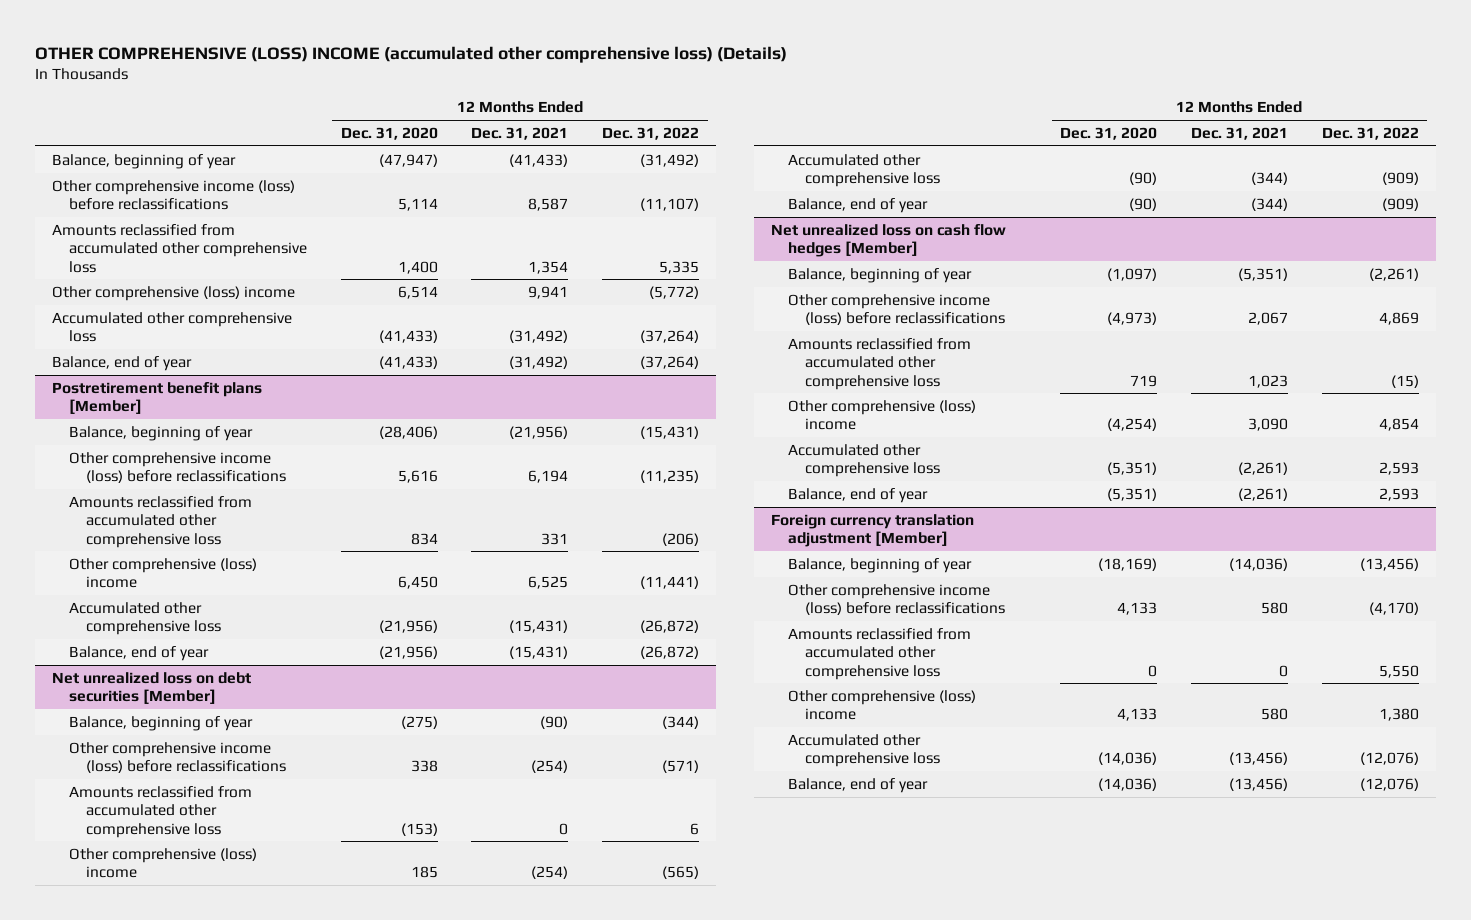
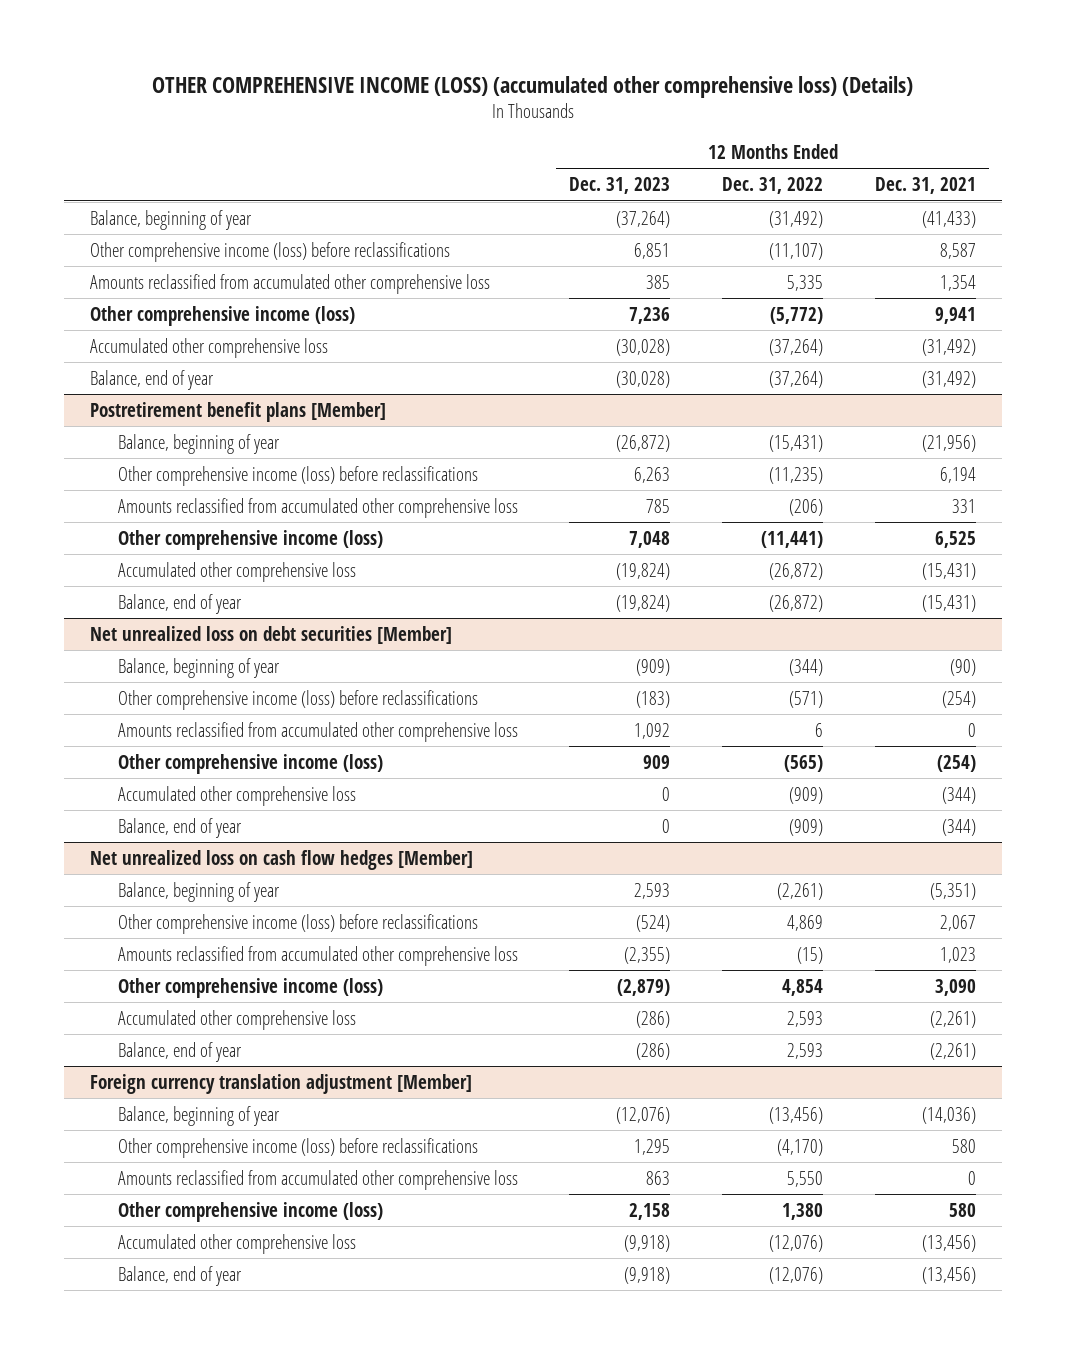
- OTHER COMPREHENSIVE (LOSS) INCOME (accumulated other comprehensive loss) (Details)
+ OTHER COMPREHENSIVE INCOME (LOSS) (accumulated other comprehensive loss) (Details)
- | 12 Months Ended Dec. 31, 2020 | 12 Months Ended Dec. 31, 2021 | 12 Months Ended Dec. 31, 2022
+ | 12 Months Ended Dec. 31, 2023 | 12 Months Ended Dec. 31, 2022 | 12 Months Ended Dec. 31, 2021
- Other comprehensive (loss) income | 6,514 | 9,941 | (5,772)
+ Other comprehensive income (loss) | 7,236 | (5,772) | 9,941
@ Postretirement benefit plans [Member]
- Other comprehensive (loss) income | 6,450 | 6,525 | (11,441)
+ Other comprehensive income (loss) | 7,048 | (11,441) | 6,525
@ Net unrealized loss on debt securities [Member]
- Other comprehensive (loss) income | 185 | (254) | (565)
+ Other comprehensive income (loss) | 909 | (565) | (254)
@ Net unrealized loss on cash flow hedges [Member]
- Other comprehensive (loss) income | (4,254) | 3,090 | 4,854
+ Other comprehensive income (loss) | (2,879) | 4,854 | 3,090
@ Foreign currency translation adjustment [Member]
- Other comprehensive (loss) income | 4,133 | 580 | 1,380
+ Other comprehensive income (loss) | 2,158 | 1,380 | 580

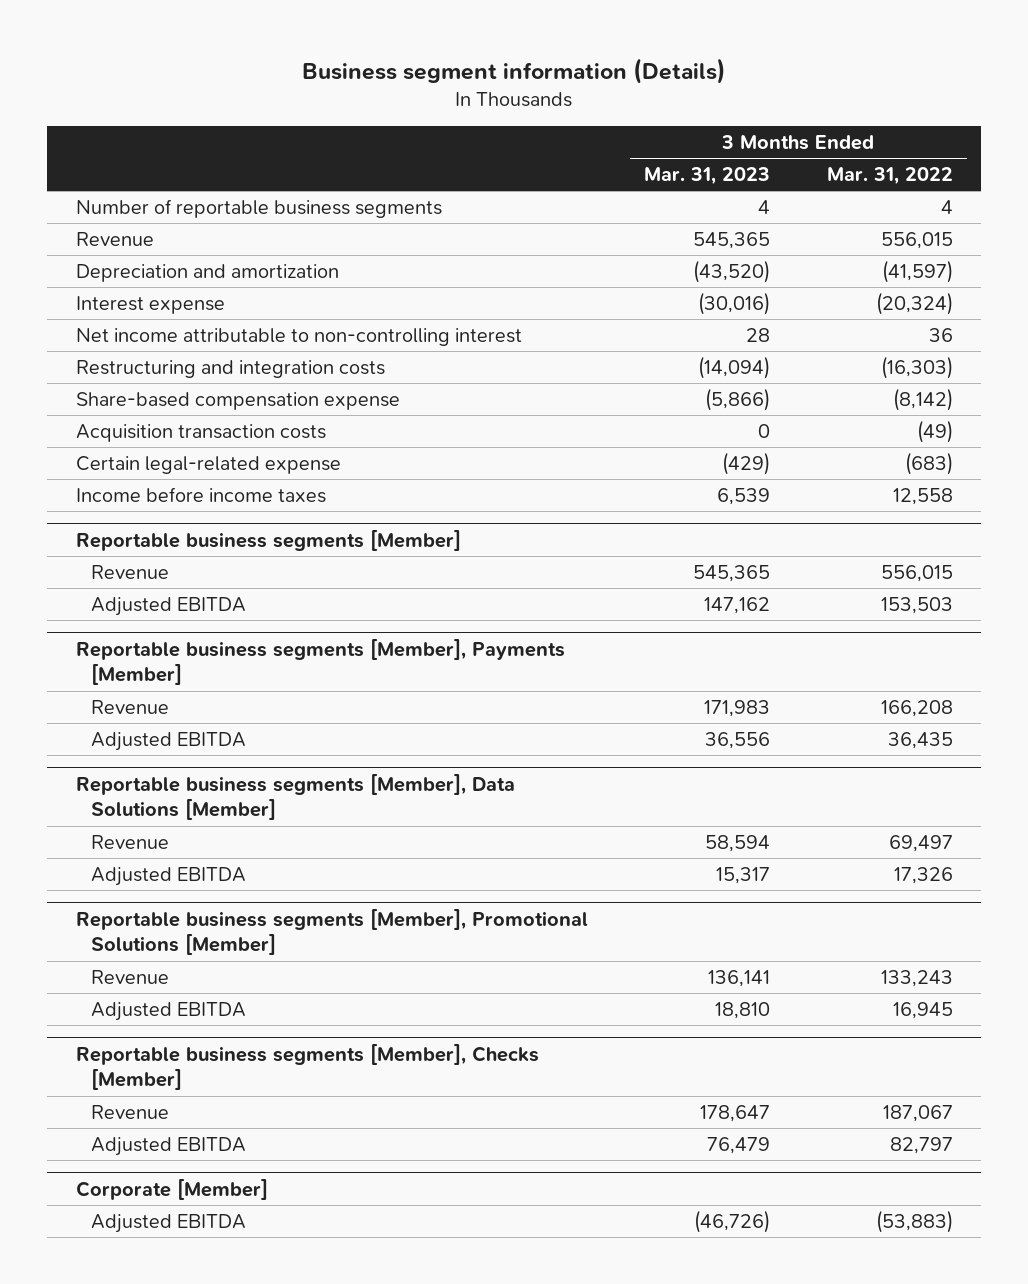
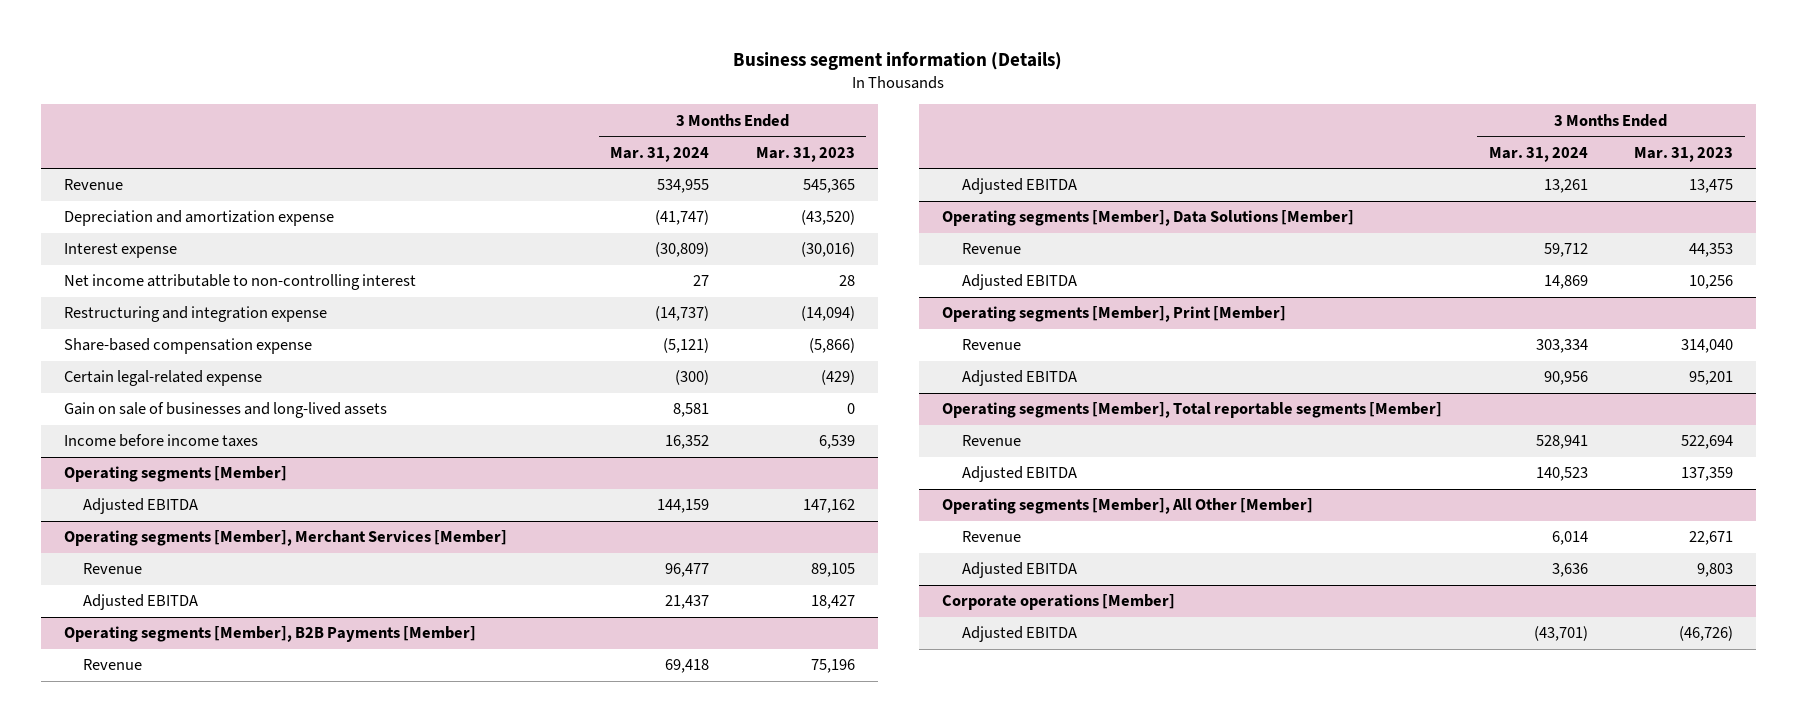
- | 3 Months Ended Mar. 31, 2023 | 3 Months Ended Mar. 31, 2022
+ | 3 Months Ended Mar. 31, 2024 | 3 Months Ended Mar. 31, 2023
- Number of reportable business segments | 4 | 4
- Depreciation and amortization | (43,520) | (41,597)
+ Depreciation and amortization expense | (41,747) | (43,520)
- Restructuring and integration costs | (14,094) | (16,303)
+ Restructuring and integration expense | (14,737) | (14,094)
- Acquisition transaction costs | 0 | (49)
+ Gain on sale of businesses and long-lived assets | 8,581 | 0
- Reportable business segments [Member]
- Revenue | 545,365 | 556,015
+ Operating segments [Member]
- Reportable business segments [Member], Payments [Member]
- Revenue | 171,983 | 166,208
- Adjusted EBITDA | 36,556 | 36,435
- Reportable business segments [Member], Data Solutions [Member]
- Revenue | 58,594 | 69,497
- Adjusted EBITDA | 15,317 | 17,326
- Reportable business segments [Member], Promotional Solutions [Member]
- Revenue | 136,141 | 133,243
- Adjusted EBITDA | 18,810 | 16,945
- Reportable business segments [Member], Checks [Member]
- Revenue | 178,647 | 187,067
- Adjusted EBITDA | 76,479 | 82,797
- Corporate [Member]
+ Operating segments [Member], Merchant Services [Member]
+ Revenue | 96,477 | 89,105
+ Adjusted EBITDA | 21,437 | 18,427
+ Operating segments [Member], B2B Payments [Member]
+ Revenue | 69,418 | 75,196
+ Adjusted EBITDA | 13,261 | 13,475
+ Operating segments [Member], Data Solutions [Member]
+ Revenue | 59,712 | 44,353
+ Adjusted EBITDA | 14,869 | 10,256
+ Operating segments [Member], Print [Member]
+ Revenue | 303,334 | 314,040
+ Adjusted EBITDA | 90,956 | 95,201
+ Operating segments [Member], Total reportable segments [Member]
+ Revenue | 528,941 | 522,694
+ Adjusted EBITDA | 140,523 | 137,359
+ Operating segments [Member], All Other [Member]
+ Revenue | 6,014 | 22,671
+ Adjusted EBITDA | 3,636 | 9,803
+ Corporate operations [Member]

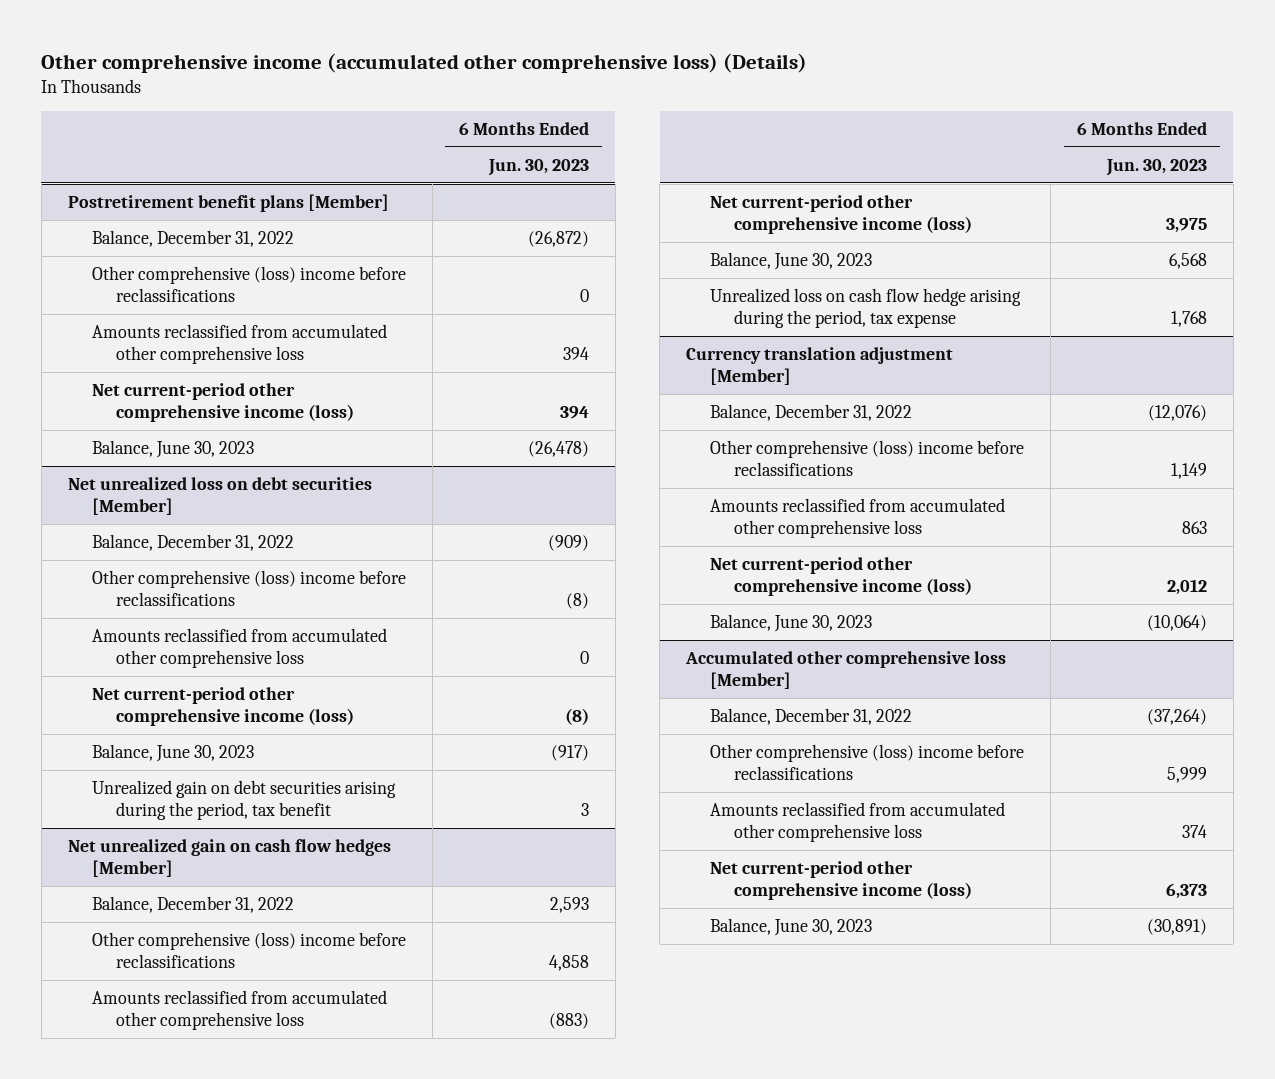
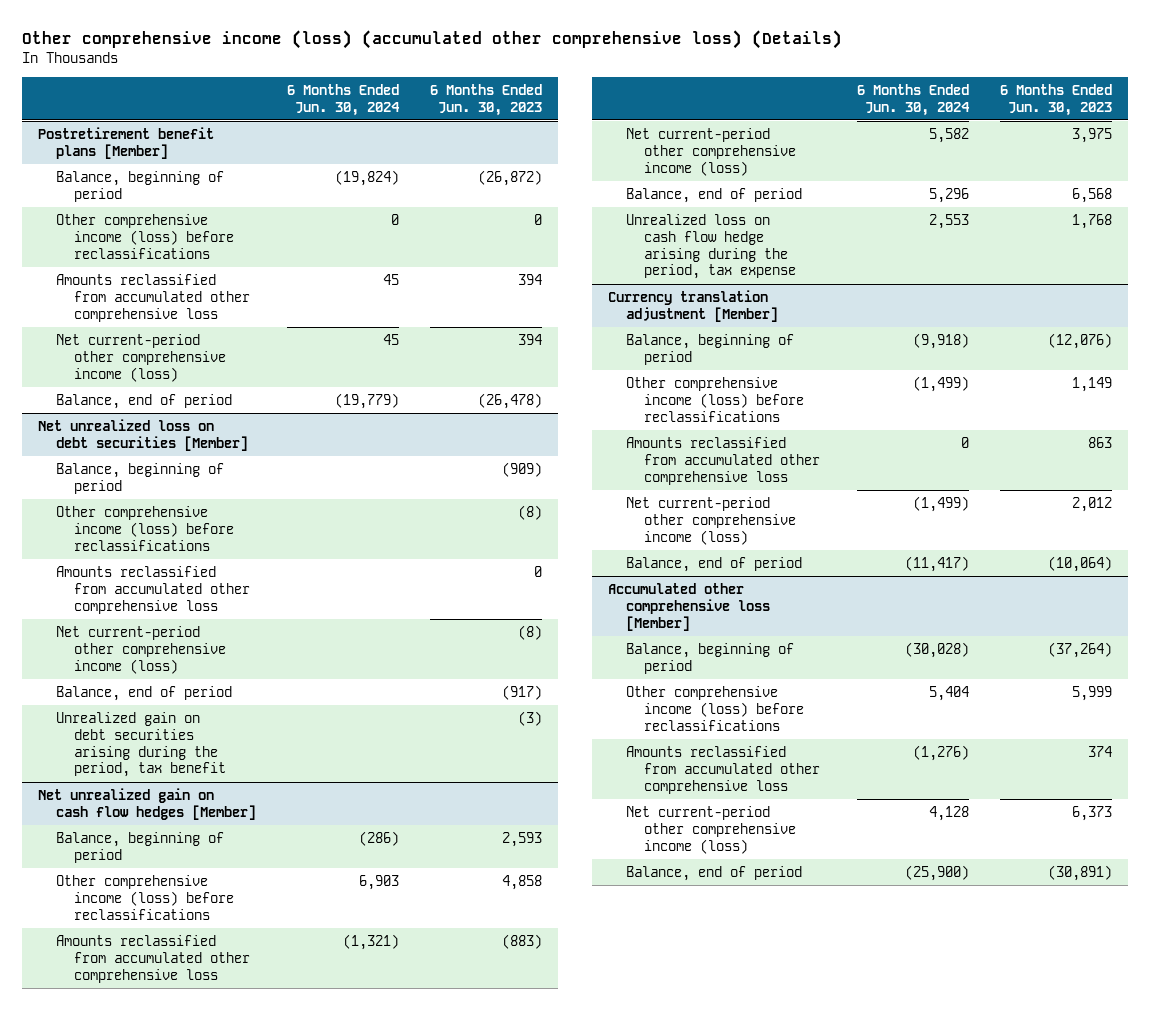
- Other comprehensive income (accumulated other comprehensive loss) (Details)
+ Other comprehensive income (loss) (accumulated other comprehensive loss) (Details)
- | 6 Months Ended Jun. 30, 2023
+ | 6 Months Ended Jun. 30, 2024 | 6 Months Ended Jun. 30, 2023
@ Postretirement benefit plans [Member]
- Balance, December 31, 2022 | (26,872)
- Other comprehensive (loss) income before reclassifications | 0
+ Balance, beginning of period | (19,824) | (26,872)
+ Other comprehensive income (loss) before reclassifications | 0 | 0
- Balance, June 30, 2023 | (26,478)
+ Balance, end of period | (19,779) | (26,478)
@ Net unrealized loss on debt securities [Member]
- Balance, December 31, 2022 | (909)
- Other comprehensive (loss) income before reclassifications | (8)
+ Balance, beginning of period | | (909)
+ Other comprehensive income (loss) before reclassifications | | (8)
- Balance, June 30, 2023 | (917)
- Unrealized gain on debt securities arising during the period, tax benefit | 3
+ Balance, end of period | | (917)
+ Unrealized gain on debt securities arising during the period, tax benefit | | (3)
@ Net unrealized gain on cash flow hedges [Member]
- Balance, December 31, 2022 | 2,593
- Other comprehensive (loss) income before reclassifications | 4,858
+ Balance, beginning of period | (286) | 2,593
+ Other comprehensive income (loss) before reclassifications | 6,903 | 4,858
- Balance, June 30, 2023 | 6,568
+ Balance, end of period | 5,296 | 6,568
@ Currency translation adjustment [Member]
- Balance, December 31, 2022 | (12,076)
- Other comprehensive (loss) income before reclassifications | 1,149
+ Balance, beginning of period | (9,918) | (12,076)
+ Other comprehensive income (loss) before reclassifications | (1,499) | 1,149
- Balance, June 30, 2023 | (10,064)
+ Balance, end of period | (11,417) | (10,064)
@ Accumulated other comprehensive loss [Member]
- Balance, December 31, 2022 | (37,264)
- Other comprehensive (loss) income before reclassifications | 5,999
+ Balance, beginning of period | (30,028) | (37,264)
+ Other comprehensive income (loss) before reclassifications | 5,404 | 5,999
- Balance, June 30, 2023 | (30,891)
+ Balance, end of period | (25,900) | (30,891)

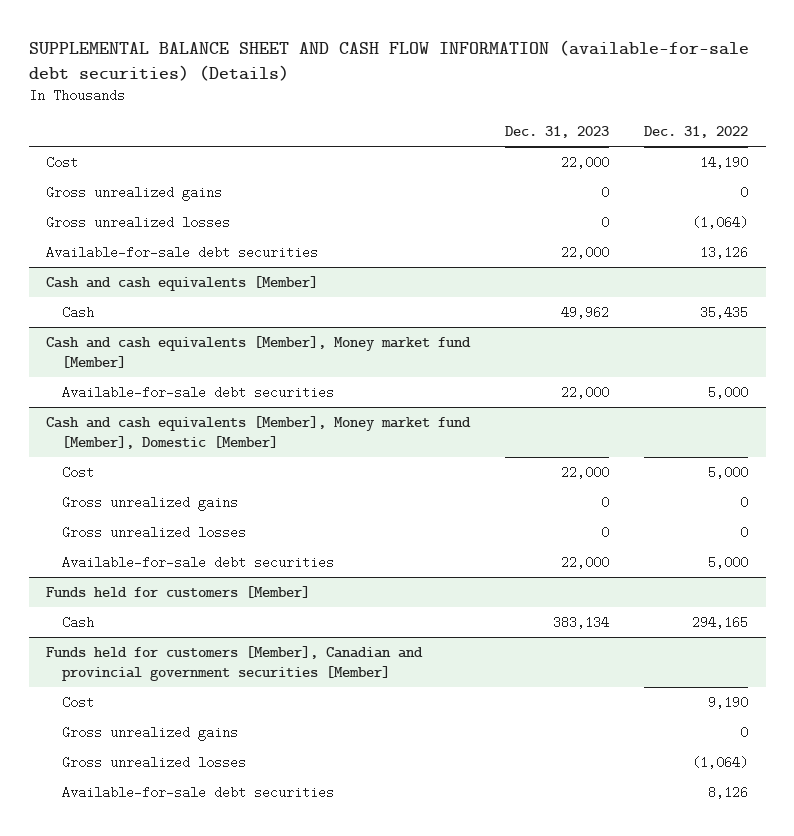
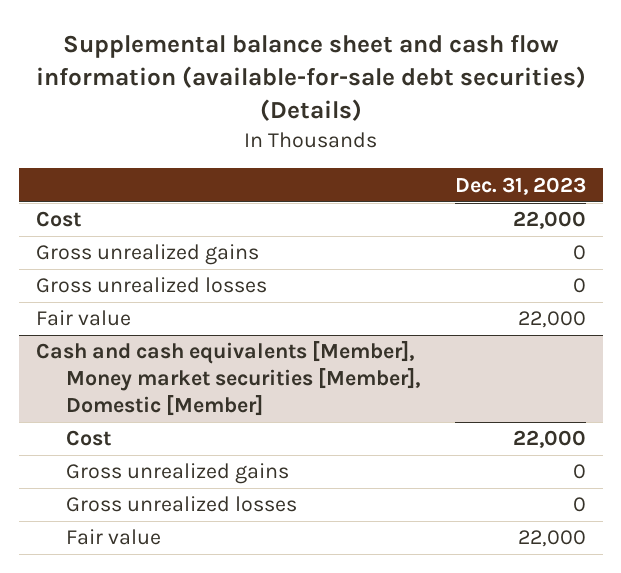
- SUPPLEMENTAL BALANCE SHEET AND CASH FLOW INFORMATION (available-for-sale debt securities) (Details)
+ Supplemental balance sheet and cash flow information (available-for-sale debt securities) (Details)
- | Dec. 31, 2023 | Dec. 31, 2022
+ | Dec. 31, 2023
- Available-for-sale debt securities | 22,000 | 13,126
- Cash and cash equivalents [Member]
- Cash | 49,962 | 35,435
- Cash and cash equivalents [Member], Money market fund [Member]
- Available-for-sale debt securities | 22,000 | 5,000
- Cash and cash equivalents [Member], Money market fund [Member], Domestic [Member]
+ Fair value | 22,000
+ Cash and cash equivalents [Member], Money market securities [Member], Domestic [Member]
- Available-for-sale debt securities | 22,000 | 5,000
- Funds held for customers [Member]
- Cash | 383,134 | 294,165
- Funds held for customers [Member], Canadian and provincial government securities [Member]
- Cost | | 9,190
- Gross unrealized gains | | 0
- Gross unrealized losses | | (1,064)
- Available-for-sale debt securities | | 8,126
+ Fair value | 22,000

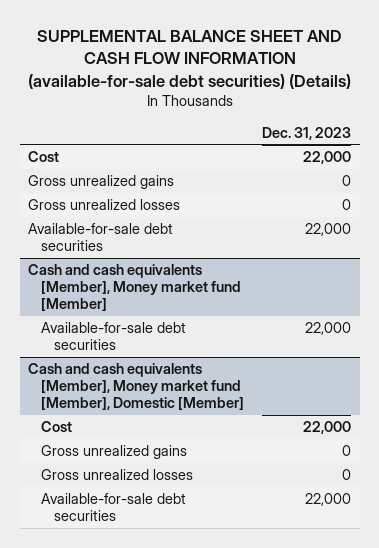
- Supplemental balance sheet and cash flow information (available-for-sale debt securities) (Details)
+ SUPPLEMENTAL BALANCE SHEET AND CASH FLOW INFORMATION (available-for-sale debt securities) (Details)
- Fair value | 22,000
- Cash and cash equivalents [Member], Money market securities [Member], Domestic [Member]
+ Available-for-sale debt securities | 22,000
+ Cash and cash equivalents [Member], Money market fund [Member]
+ Available-for-sale debt securities | 22,000
+ Cash and cash equivalents [Member], Money market fund [Member], Domestic [Member]
- Fair value | 22,000
+ Available-for-sale debt securities | 22,000

